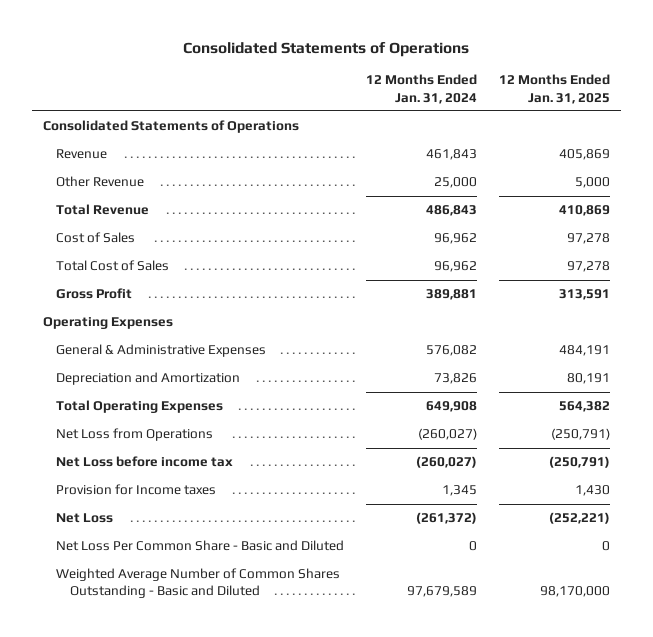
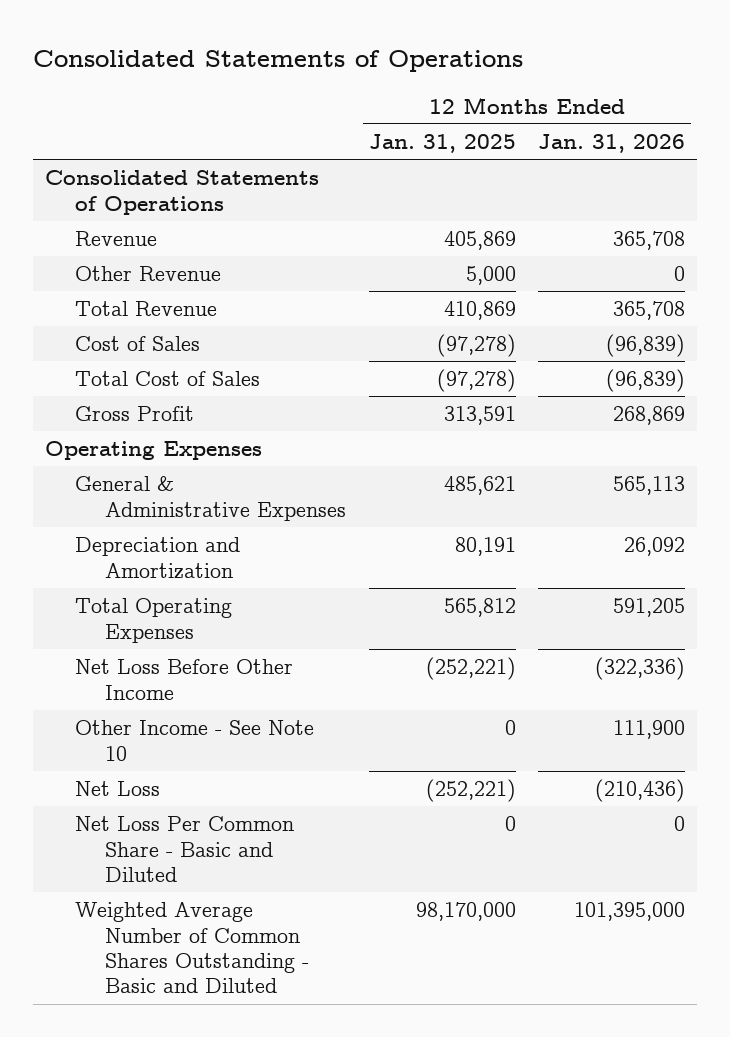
- | 12 Months Ended Jan. 31, 2024 | 12 Months Ended Jan. 31, 2025
+ | 12 Months Ended Jan. 31, 2025 | 12 Months Ended Jan. 31, 2026
- Cost of Sales | 96,962 | 97,278
- Total Cost of Sales | 96,962 | 97,278
+ Cost of Sales | (97,278) | (96,839)
+ Total Cost of Sales | (97,278) | (96,839)
- General & Administrative Expenses | 576,082 | 484,191
+ General & Administrative Expenses | 485,621 | 565,113
- Total Operating Expenses | 649,908 | 564,382
- Net Loss from Operations | (260,027) | (250,791)
- Net Loss before income tax | (260,027) | (250,791)
- Provision for Income taxes | 1,345 | 1,430
+ Total Operating Expenses | 565,812 | 591,205
+ Net Loss Before Other Income | (252,221) | (322,336)
+ Other Income - See Note 10 | 0 | 111,900

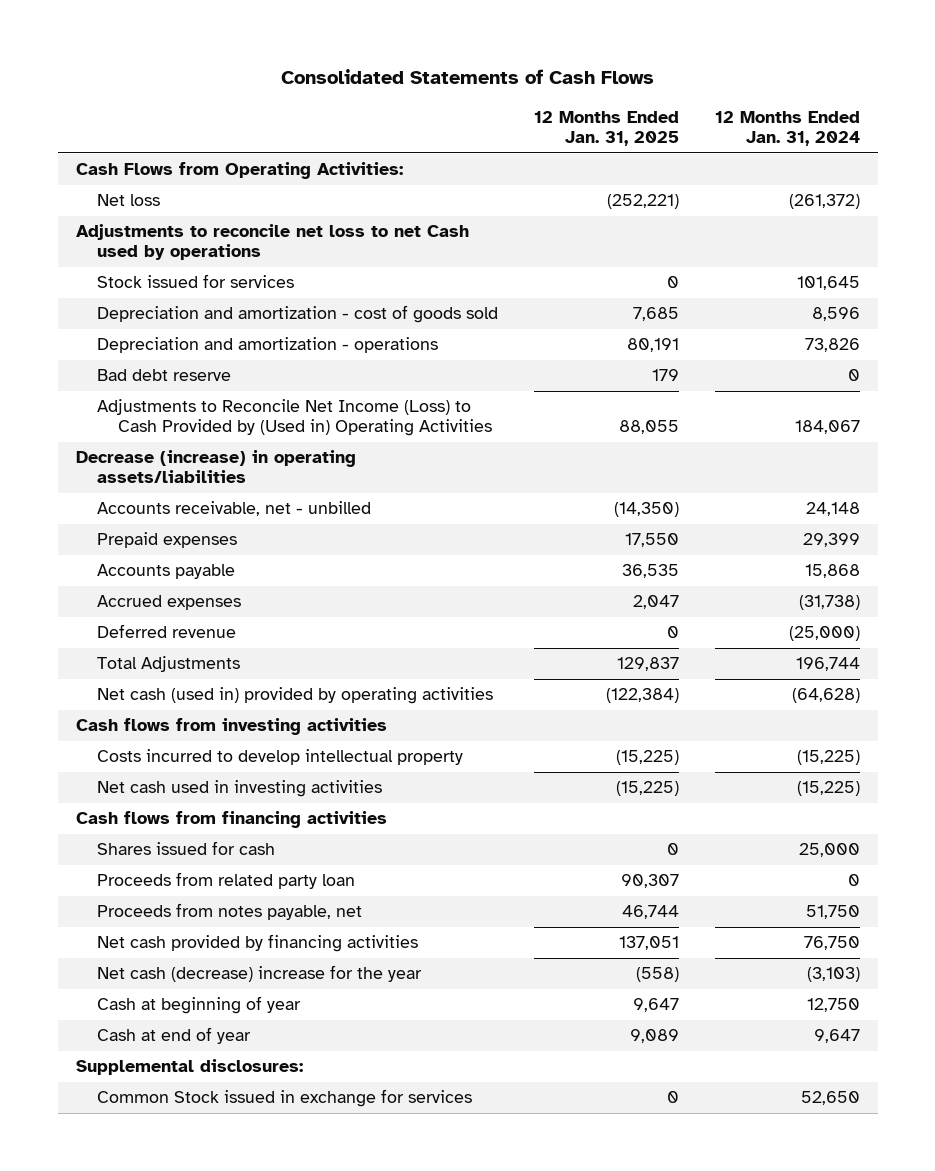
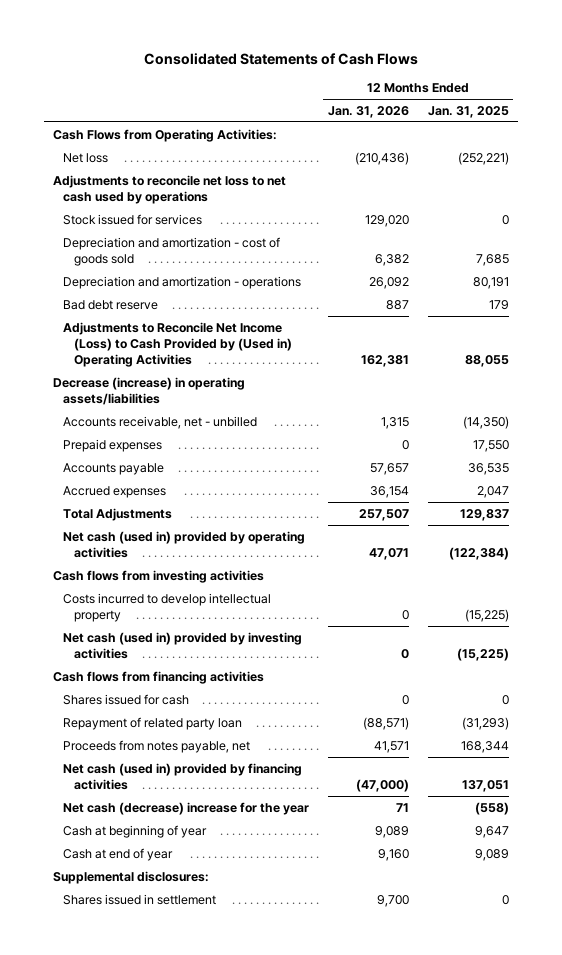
- | 12 Months Ended Jan. 31, 2025 | 12 Months Ended Jan. 31, 2024
+ | 12 Months Ended Jan. 31, 2026 | 12 Months Ended Jan. 31, 2025
- Adjustments to reconcile net loss to net Cash used by operations
+ Adjustments to reconcile net loss to net cash used by operations
- Deferred revenue | 0 | (25,000)
- Net cash used in investing activities | (15,225) | (15,225)
+ Net cash (used in) provided by investing activities | 0 | (15,225)
- Proceeds from related party loan | 90,307 | 0
- Proceeds from notes payable, net | 46,744 | 51,750
- Net cash provided by financing activities | 137,051 | 76,750
+ Repayment of related party loan | (88,571) | (31,293)
+ Proceeds from notes payable, net | 41,571 | 168,344
+ Net cash (used in) provided by financing activities | (47,000) | 137,051
- Common Stock issued in exchange for services | 0 | 52,650
+ Shares issued in settlement | 9,700 | 0

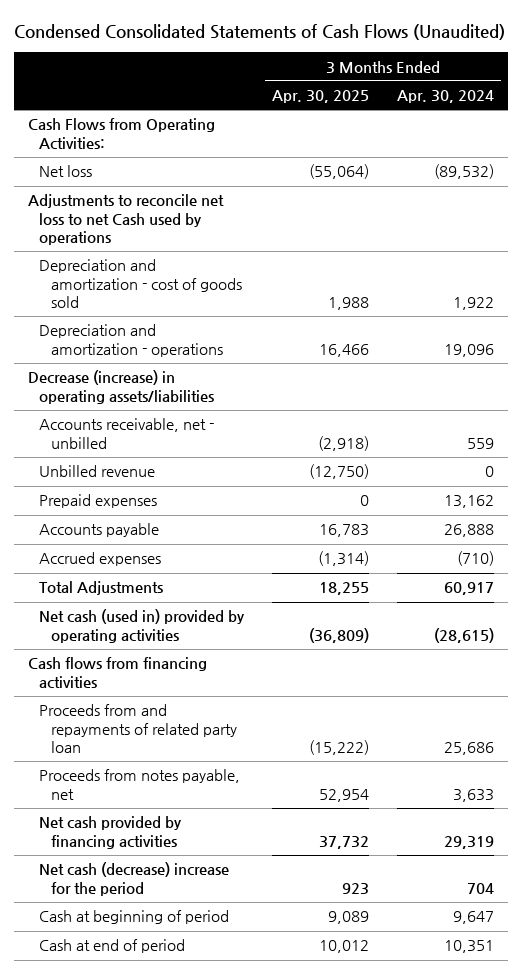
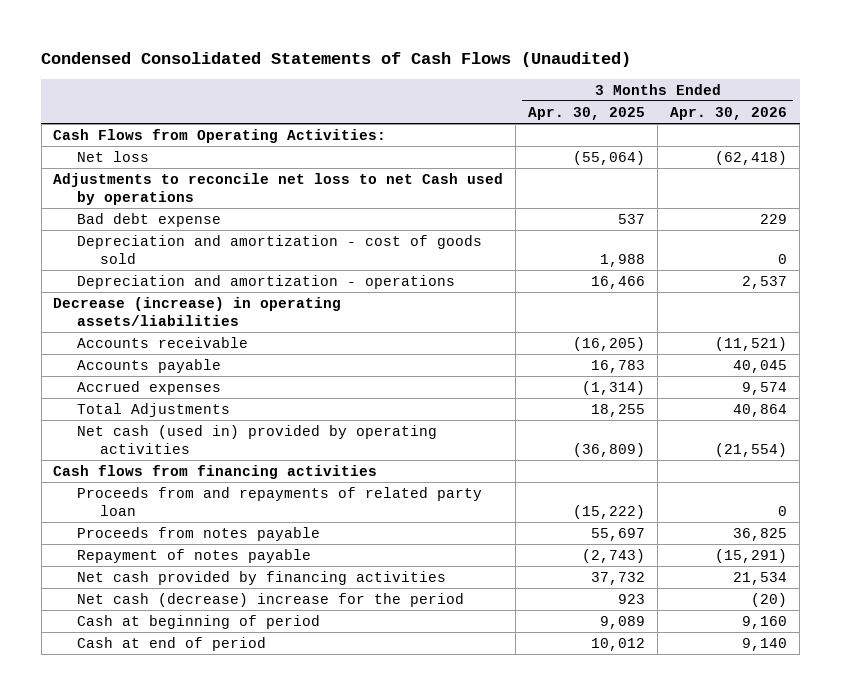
- | 3 Months Ended Apr. 30, 2025 | 3 Months Ended Apr. 30, 2024
+ | 3 Months Ended Apr. 30, 2025 | 3 Months Ended Apr. 30, 2026
+ Bad debt expense | 537 | 229
- Accounts receivable, net - unbilled | (2,918) | 559
- Unbilled revenue | (12,750) | 0
- Prepaid expenses | 0 | 13,162
+ Accounts receivable | (16,205) | (11,521)
- Proceeds from notes payable, net | 52,954 | 3,633
+ Proceeds from notes payable | 55,697 | 36,825
+ Repayment of notes payable | (2,743) | (15,291)

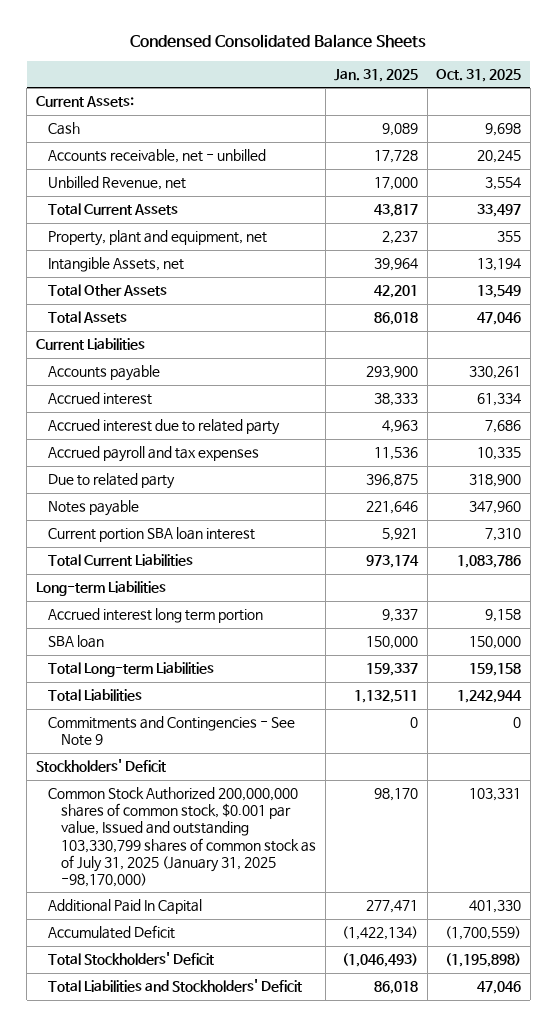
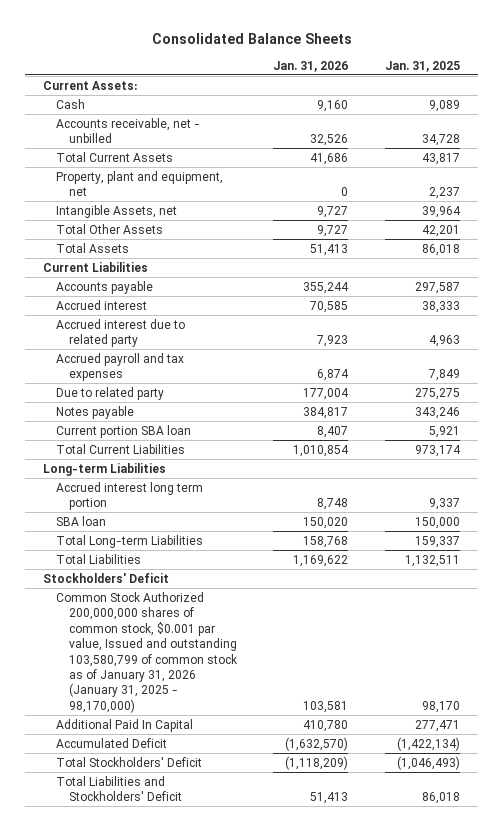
- Condensed Consolidated Balance Sheets
+ Consolidated Balance Sheets
- | Jan. 31, 2025 | Oct. 31, 2025
+ | Jan. 31, 2026 | Jan. 31, 2025
- Accounts receivable, net - unbilled | 17,728 | 20,245
- Unbilled Revenue, net | 17,000 | 3,554
+ Accounts receivable, net - unbilled | 32,526 | 34,728
- Accounts payable | 293,900 | 330,261
+ Accounts payable | 355,244 | 297,587
- Accrued payroll and tax expenses | 11,536 | 10,335
- Due to related party | 396,875 | 318,900
- Notes payable | 221,646 | 347,960
- Current portion SBA loan interest | 5,921 | 7,310
+ Accrued payroll and tax expenses | 6,874 | 7,849
+ Due to related party | 177,004 | 275,275
+ Notes payable | 384,817 | 343,246
+ Current portion SBA loan | 8,407 | 5,921
- Commitments and Contingencies - See Note 9 | 0 | 0
- Common Stock Authorized 200,000,000 shares of common stock, $0.001 par value, Issued and outstanding 103,330,799 shares of common stock as of July 31, 2025 (January 31, 2025 -98,170,000) | 98,170 | 103,331
+ Common Stock Authorized 200,000,000 shares of common stock, $0.001 par value, Issued and outstanding 103,580,799 of common stock as of January 31, 2026 (January 31, 2025 - 98,170,000) | 103,581 | 98,170

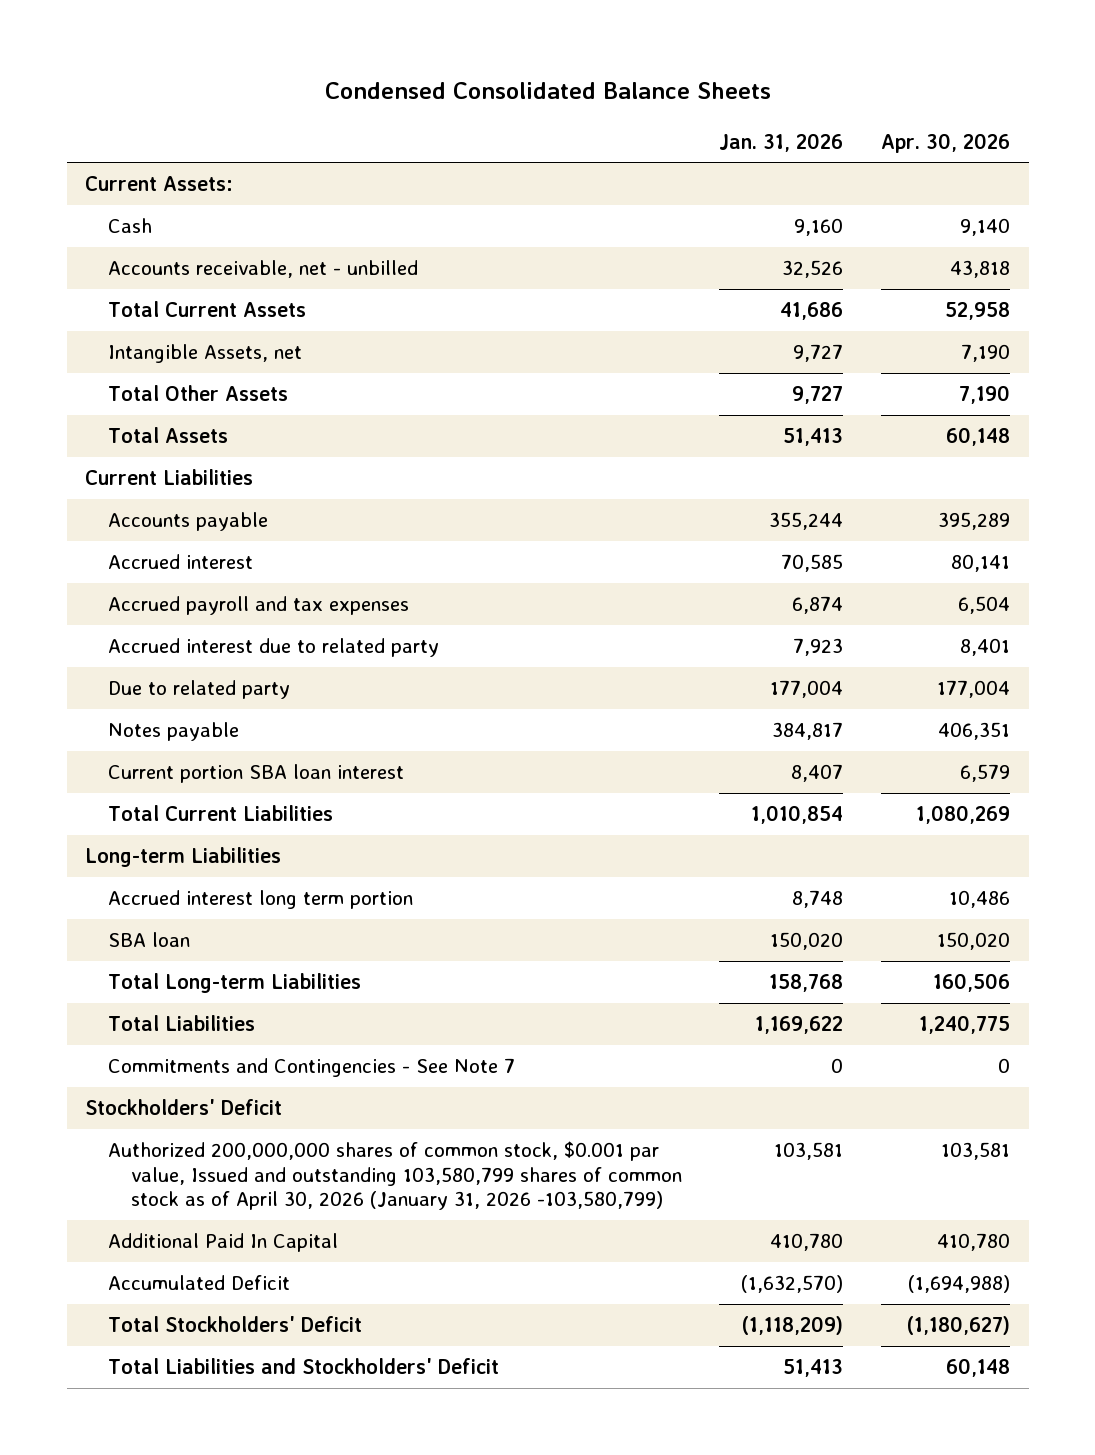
- Consolidated Balance Sheets
+ Condensed Consolidated Balance Sheets
- | Jan. 31, 2026 | Jan. 31, 2025
+ | Jan. 31, 2026 | Apr. 30, 2026
- Property, plant and equipment, net | 0 | 2,237
moved down: Accrued interest due to related party | 7,923 | 8,401
- Current portion SBA loan | 8,407 | 5,921
+ Current portion SBA loan interest | 8,407 | 6,579
+ Commitments and Contingencies - See Note 7 | 0 | 0
- Common Stock Authorized 200,000,000 shares of common stock, $0.001 par value, Issued and outstanding 103,580,799 of common stock as of January 31, 2026 (January 31, 2025 - 98,170,000) | 103,581 | 98,170
+ Authorized 200,000,000 shares of common stock, $0.001 par value, Issued and outstanding 103,580,799 shares of common stock as of April 30, 2026 (January 31, 2026 -103,580,799) | 103,581 | 103,581

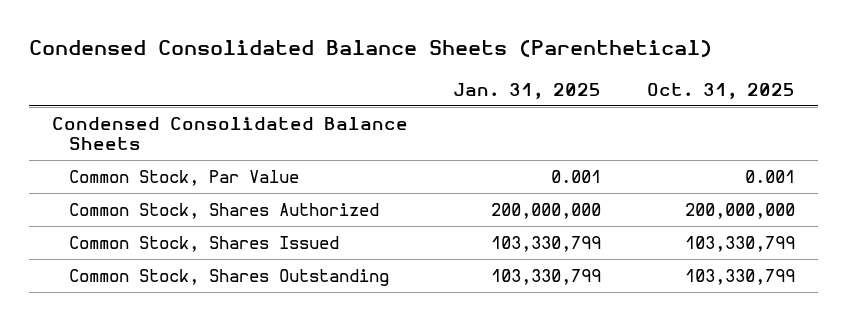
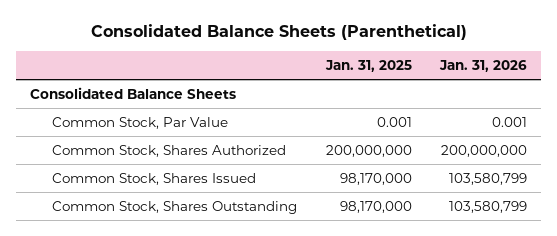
- Condensed Consolidated Balance Sheets (Parenthetical)
+ Consolidated Balance Sheets (Parenthetical)
- | Jan. 31, 2025 | Oct. 31, 2025
+ | Jan. 31, 2025 | Jan. 31, 2026
- Condensed Consolidated Balance Sheets
+ Consolidated Balance Sheets
- Common Stock, Shares Issued | 103,330,799 | 103,330,799
- Common Stock, Shares Outstanding | 103,330,799 | 103,330,799
+ Common Stock, Shares Issued | 98,170,000 | 103,580,799
+ Common Stock, Shares Outstanding | 98,170,000 | 103,580,799

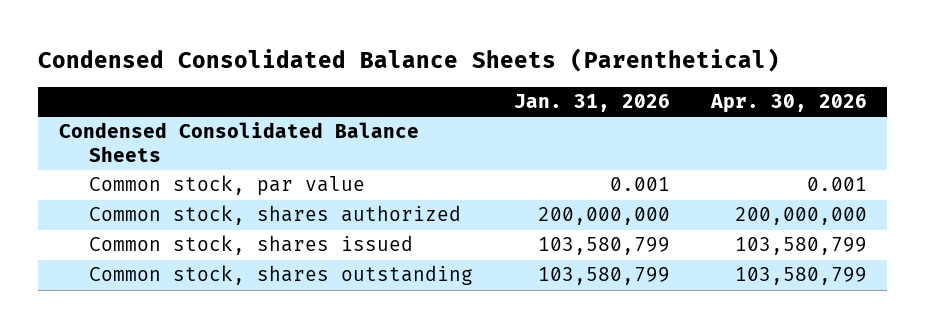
- Consolidated Balance Sheets (Parenthetical)
+ Condensed Consolidated Balance Sheets (Parenthetical)
- | Jan. 31, 2025 | Jan. 31, 2026
+ | Jan. 31, 2026 | Apr. 30, 2026
- Consolidated Balance Sheets
- Common Stock, Par Value | 0.001 | 0.001
- Common Stock, Shares Authorized | 200,000,000 | 200,000,000
- Common Stock, Shares Issued | 98,170,000 | 103,580,799
- Common Stock, Shares Outstanding | 98,170,000 | 103,580,799
+ Condensed Consolidated Balance Sheets
+ Common stock, par value | 0.001 | 0.001
+ Common stock, shares authorized | 200,000,000 | 200,000,000
+ Common stock, shares issued | 103,580,799 | 103,580,799
+ Common stock, shares outstanding | 103,580,799 | 103,580,799

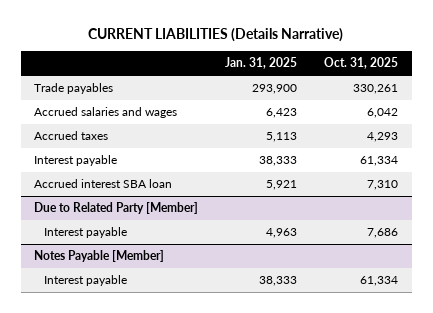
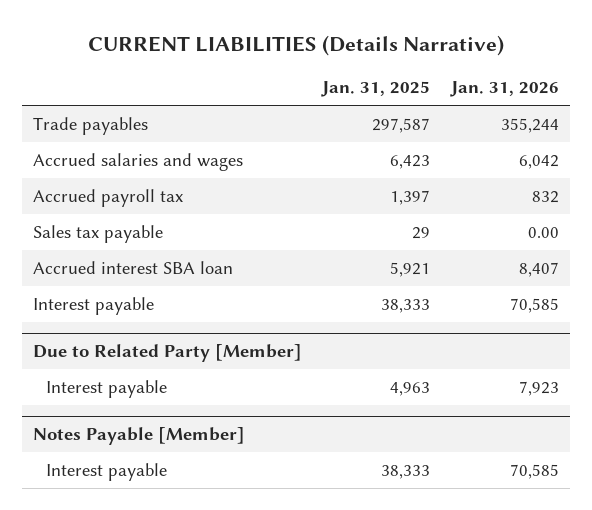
- | Jan. 31, 2025 | Oct. 31, 2025
+ | Jan. 31, 2025 | Jan. 31, 2026
- Trade payables | 293,900 | 330,261
+ Trade payables | 297,587 | 355,244
- Accrued taxes | 5,113 | 4,293
+ Accrued payroll tax | 1,397 | 832
+ Sales tax payable | 29 | 0.00
moved down: Interest payable | 38,333 | 70,585

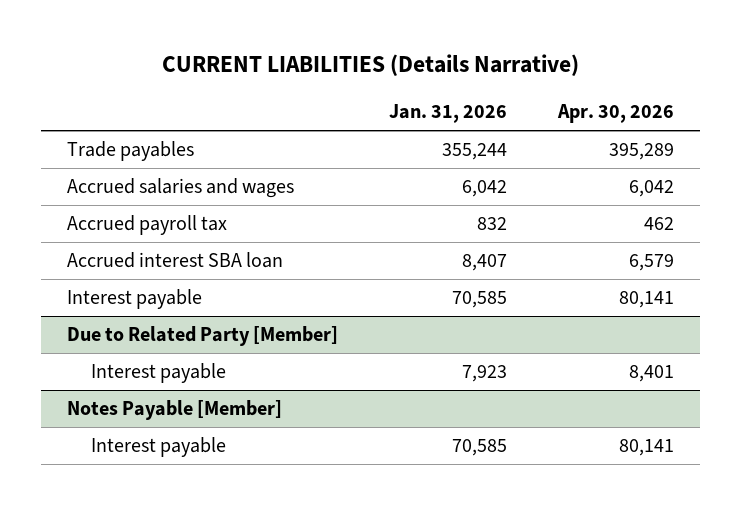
- | Jan. 31, 2025 | Jan. 31, 2026
+ | Jan. 31, 2026 | Apr. 30, 2026
- Sales tax payable | 29 | 0.00

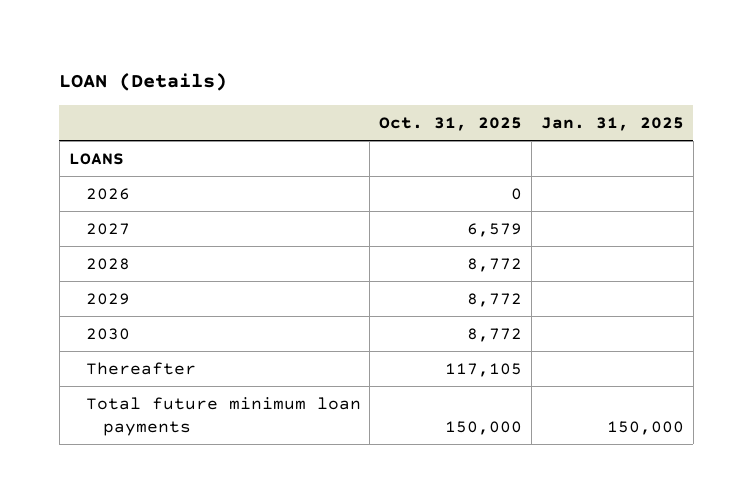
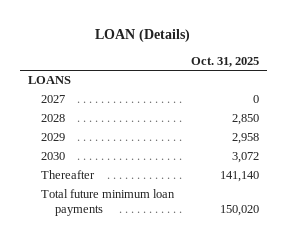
- | Oct. 31, 2025 | Jan. 31, 2025
+ | Oct. 31, 2025
- 2026 | 0 |
- 2027 | 6,579 |
- 2028 | 8,772 |
- 2029 | 8,772 |
- 2030 | 8,772 |
- Thereafter | 117,105 |
- Total future minimum loan payments | 150,000 | 150,000
+ 2027 | 0
+ 2028 | 2,850
+ 2029 | 2,958
+ 2030 | 3,072
+ Thereafter | 141,140
+ Total future minimum loan payments | 150,020

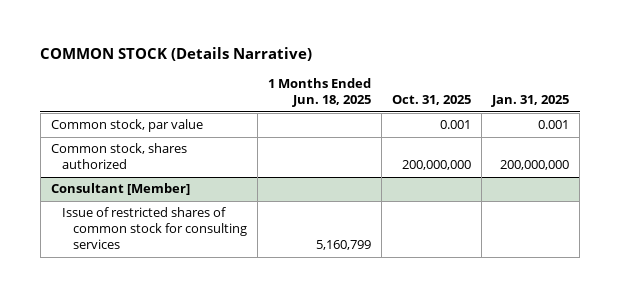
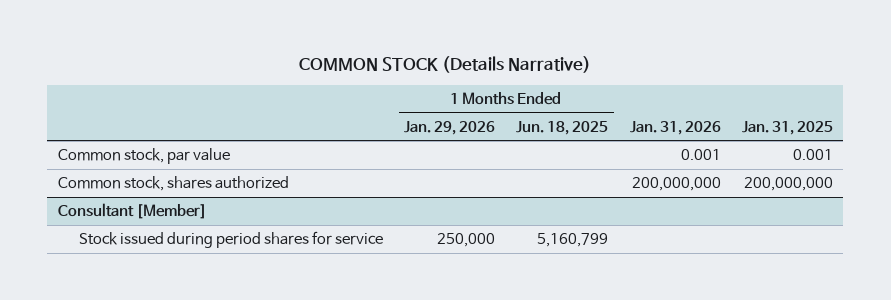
- | 1 Months Ended Jun. 18, 2025 | Oct. 31, 2025 | Jan. 31, 2025
+ | 1 Months Ended Jan. 29, 2026 | 1 Months Ended Jun. 18, 2025 | Jan. 31, 2026 | Jan. 31, 2025
@ Consultant [Member]
- Issue of restricted shares of common stock for consulting services | 5,160,799 | |
+ Stock issued during period shares for service | 250,000 | 5,160,799 | |

